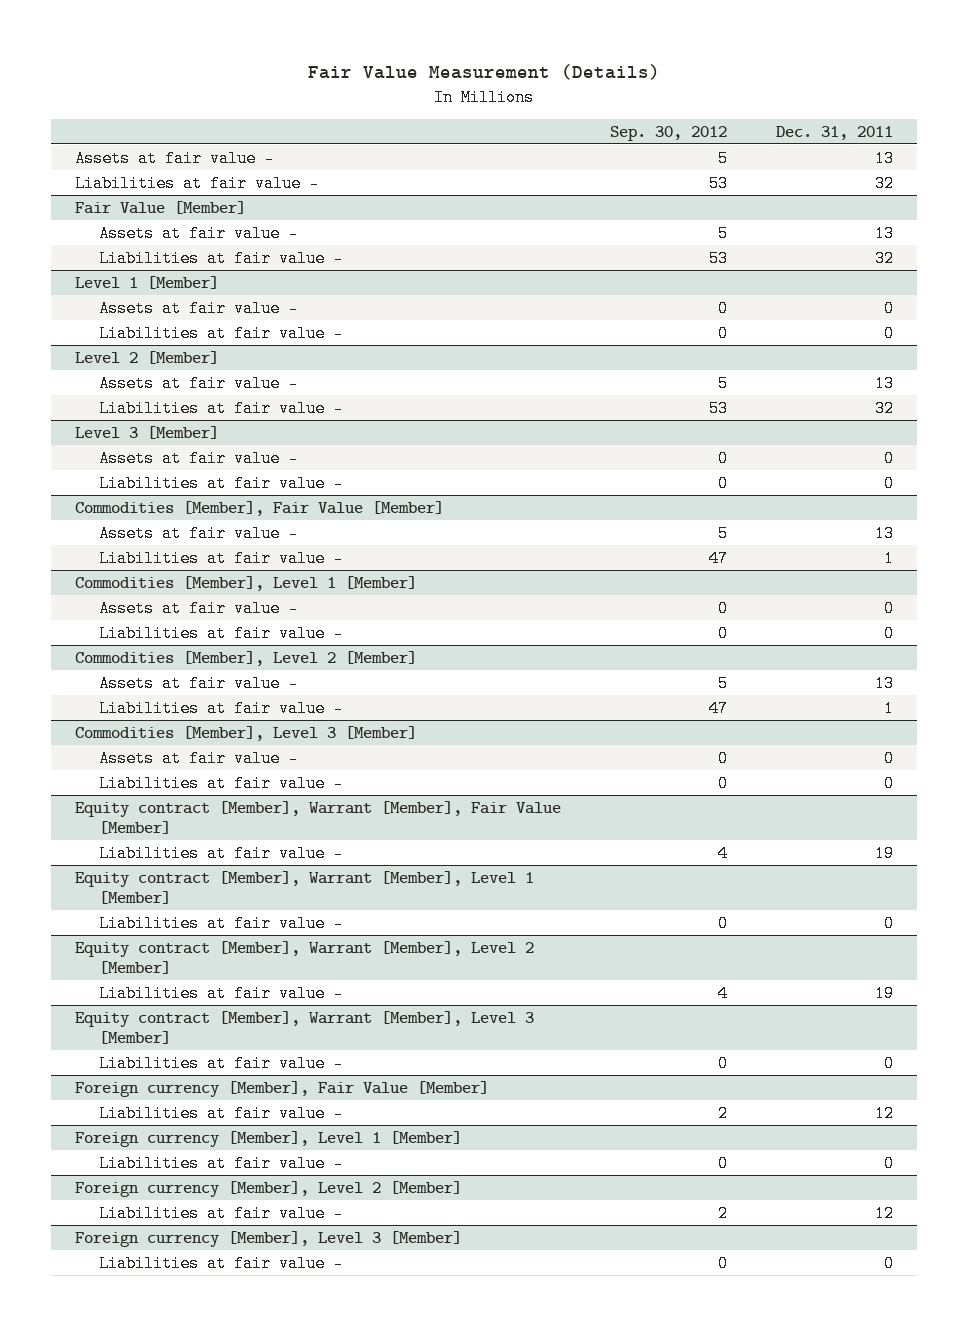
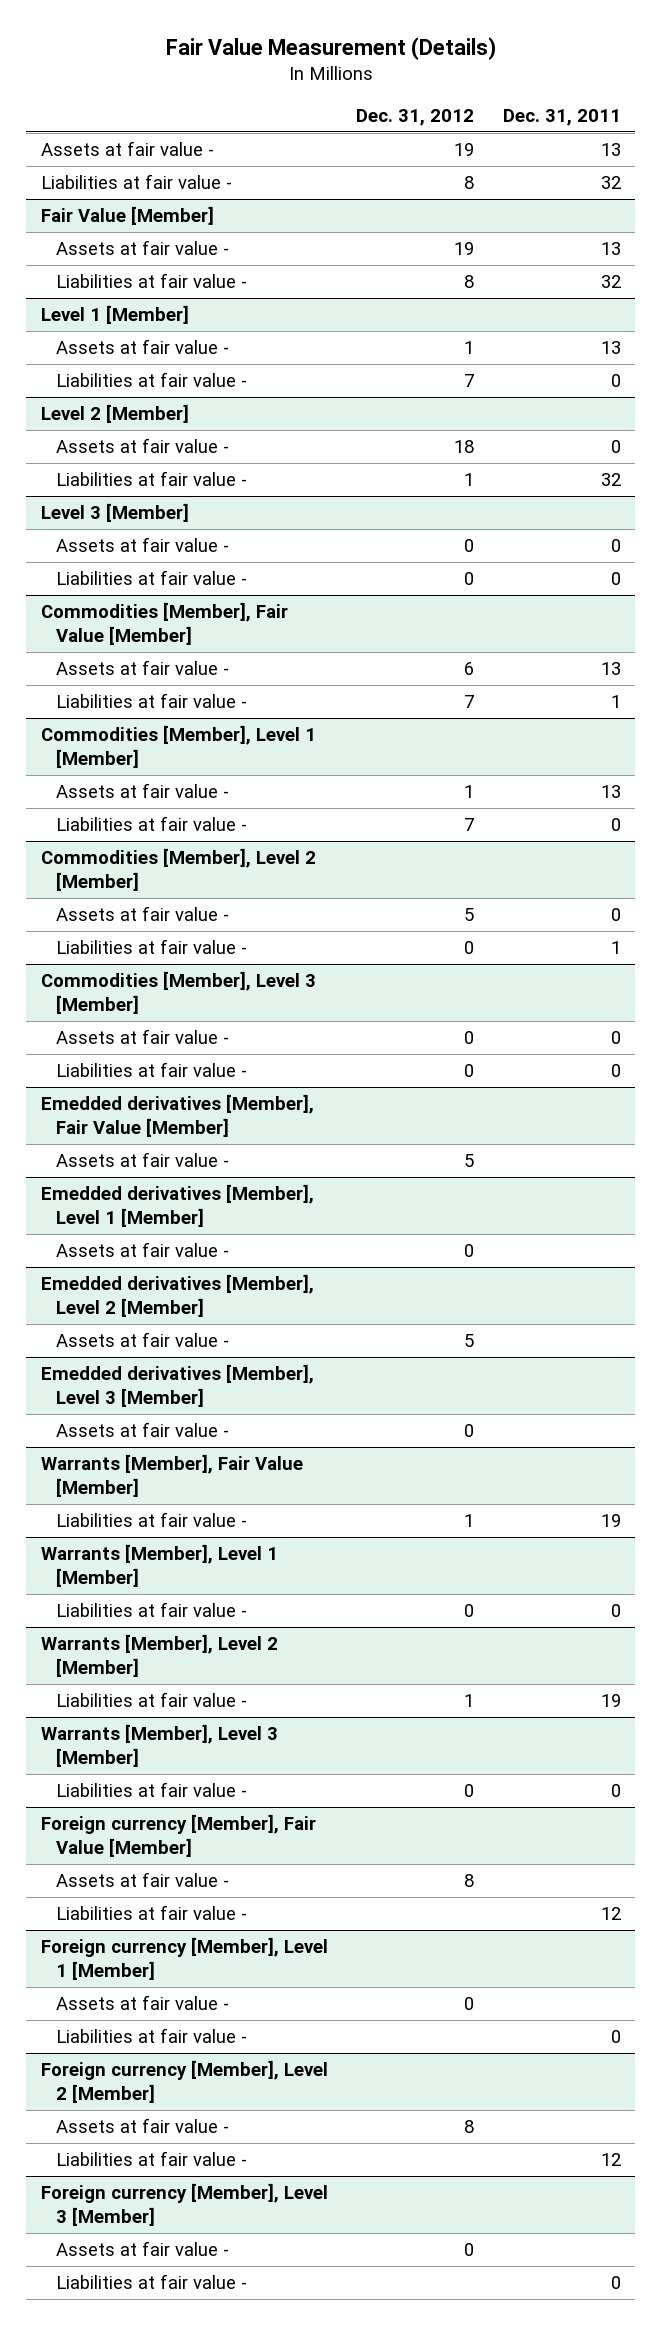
- | Sep. 30, 2012 | Dec. 31, 2011
+ | Dec. 31, 2012 | Dec. 31, 2011
@ Level 1 [Member]
- Assets at fair value - | 0 | 0
+ Assets at fair value - | 1 | 13
@ Level 2 [Member]
- Assets at fair value - | 5 | 13
+ Assets at fair value - | 18 | 0
@ Commodities [Member], Level 1 [Member]
- Assets at fair value - | 0 | 0
+ Assets at fair value - | 1 | 13
@ Commodities [Member], Level 2 [Member]
- Assets at fair value - | 5 | 13
+ Assets at fair value - | 5 | 0
- Equity contract [Member], Warrant [Member], Fair Value [Member]
+ Emedded derivatives [Member], Fair Value [Member]
+ Assets at fair value - | 5 |
+ Emedded derivatives [Member], Level 1 [Member]
+ Assets at fair value - | 0 |
+ Emedded derivatives [Member], Level 2 [Member]
+ Assets at fair value - | 5 |
+ Emedded derivatives [Member], Level 3 [Member]
+ Assets at fair value - | 0 |
+ Warrants [Member], Fair Value [Member]
- Equity contract [Member], Warrant [Member], Level 1 [Member]
+ Warrants [Member], Level 1 [Member]
- Equity contract [Member], Warrant [Member], Level 2 [Member]
+ Warrants [Member], Level 2 [Member]
- Equity contract [Member], Warrant [Member], Level 3 [Member]
+ Warrants [Member], Level 3 [Member]
@ Foreign currency [Member], Fair Value [Member]
+ Assets at fair value - | 8 |
@ Foreign currency [Member], Level 1 [Member]
+ Assets at fair value - | 0 |
@ Foreign currency [Member], Level 2 [Member]
+ Assets at fair value - | 8 |
@ Foreign currency [Member], Level 3 [Member]
+ Assets at fair value - | 0 |

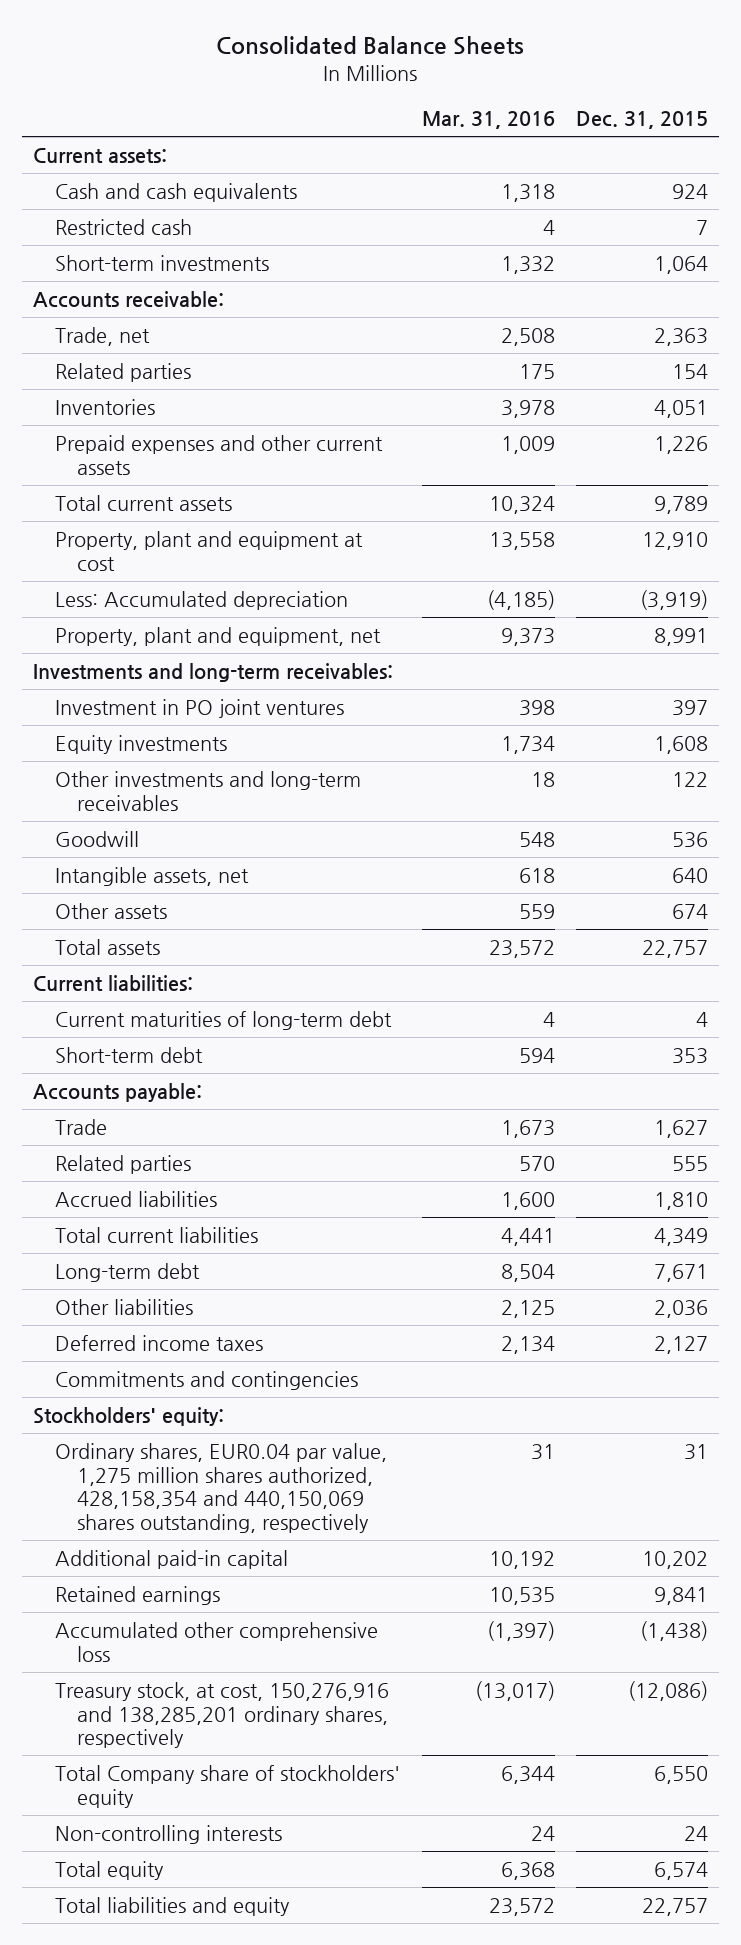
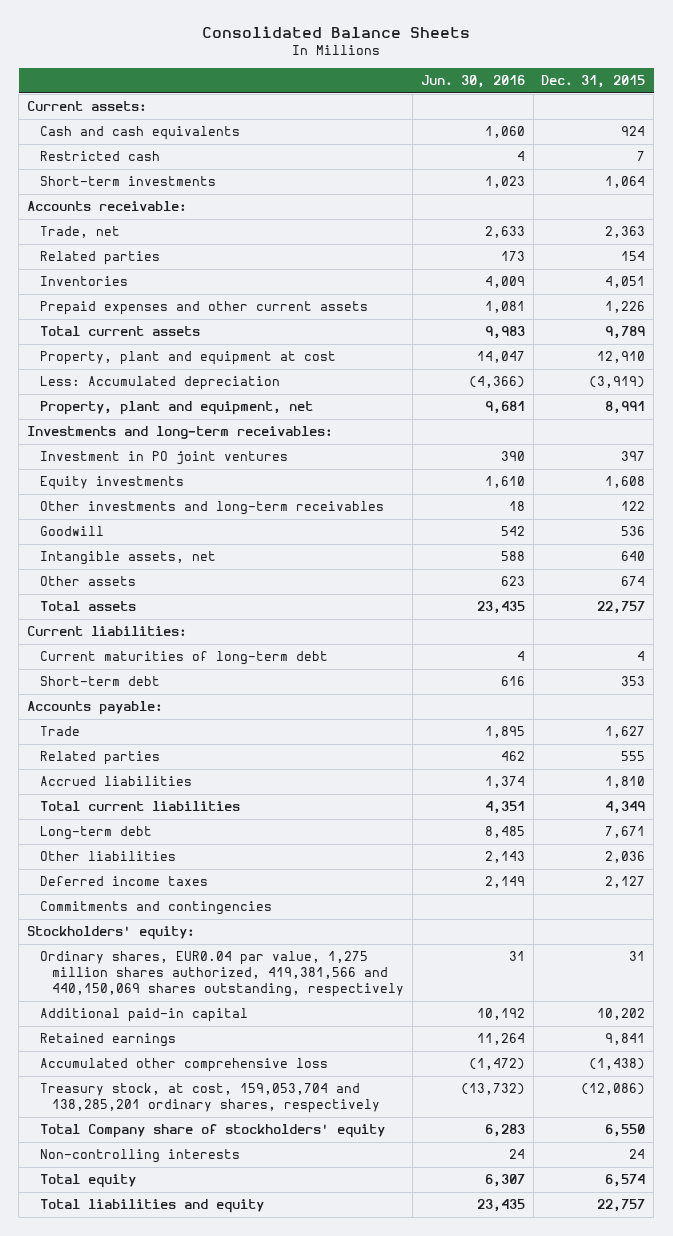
- | Mar. 31, 2016 | Dec. 31, 2015
+ | Jun. 30, 2016 | Dec. 31, 2015
- Ordinary shares, EUR0.04 par value, 1,275 million shares authorized, 428,158,354 and 440,150,069 shares outstanding, respectively | 31 | 31
+ Ordinary shares, EUR0.04 par value, 1,275 million shares authorized, 419,381,566 and 440,150,069 shares outstanding, respectively | 31 | 31
- Treasury stock, at cost, 150,276,916 and 138,285,201 ordinary shares, respectively | (13,017) | (12,086)
+ Treasury stock, at cost, 159,053,704 and 138,285,201 ordinary shares, respectively | (13,732) | (12,086)

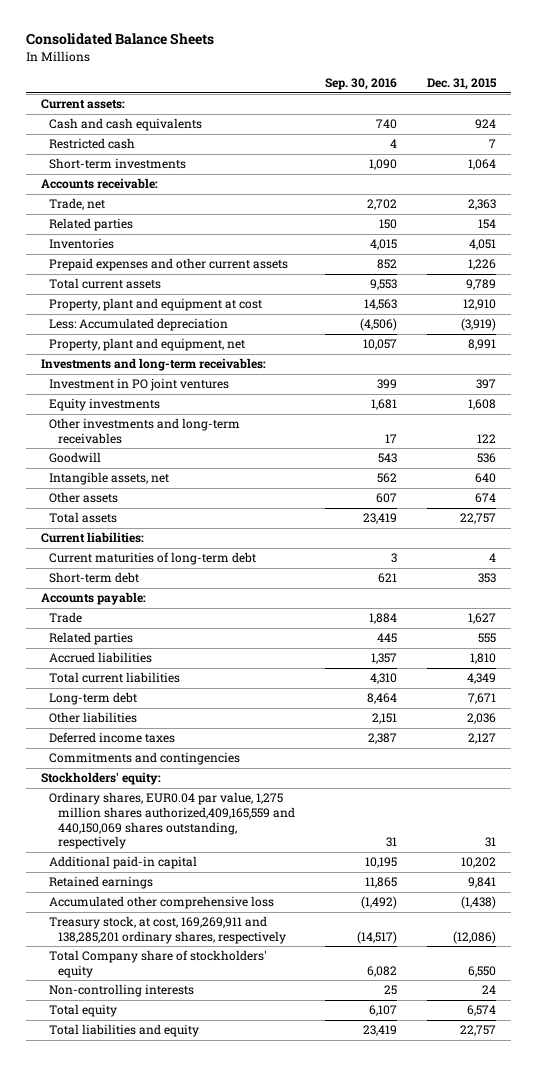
- | Jun. 30, 2016 | Dec. 31, 2015
+ | Sep. 30, 2016 | Dec. 31, 2015
- Ordinary shares, EUR0.04 par value, 1,275 million shares authorized, 419,381,566 and 440,150,069 shares outstanding, respectively | 31 | 31
+ Ordinary shares, EUR0.04 par value, 1,275 million shares authorized,409,165,559 and 440,150,069 shares outstanding, respectively | 31 | 31
- Treasury stock, at cost, 159,053,704 and 138,285,201 ordinary shares, respectively | (13,732) | (12,086)
+ Treasury stock, at cost, 169,269,911 and 138,285,201 ordinary shares, respectively | (14,517) | (12,086)

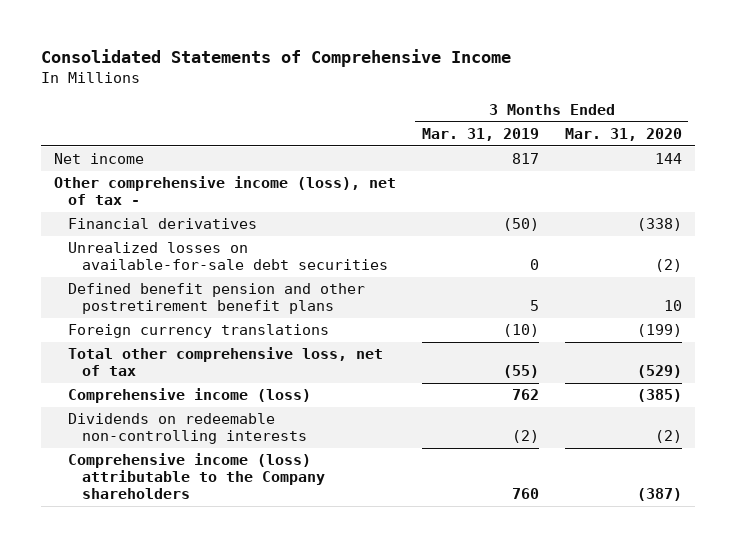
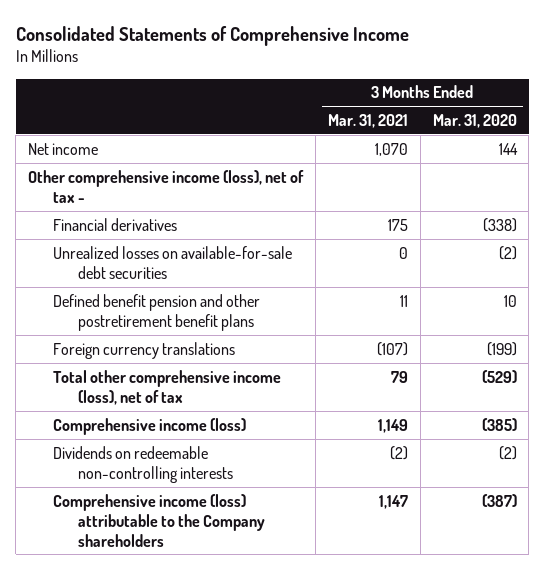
- | 3 Months Ended Mar. 31, 2019 | 3 Months Ended Mar. 31, 2020
+ | 3 Months Ended Mar. 31, 2021 | 3 Months Ended Mar. 31, 2020
- Total other comprehensive loss, net of tax | (55) | (529)
+ Total other comprehensive income (loss), net of tax | 79 | (529)

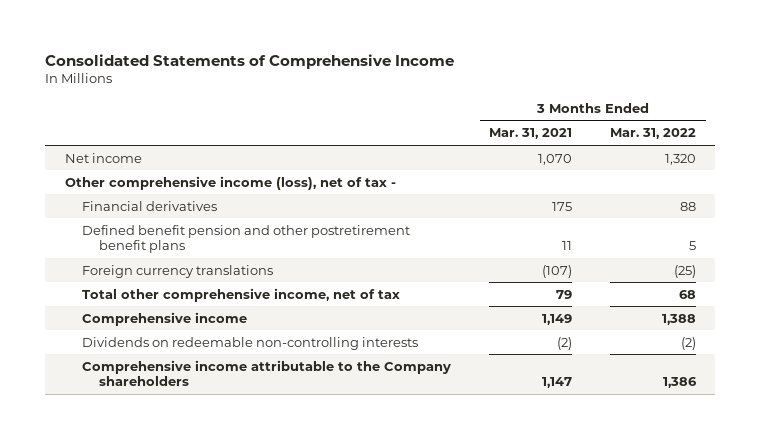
- | 3 Months Ended Mar. 31, 2021 | 3 Months Ended Mar. 31, 2020
+ | 3 Months Ended Mar. 31, 2021 | 3 Months Ended Mar. 31, 2022
- Unrealized losses on available-for-sale debt securities | 0 | (2)
- Total other comprehensive income (loss), net of tax | 79 | (529)
- Comprehensive income (loss) | 1,149 | (385)
+ Total other comprehensive income, net of tax | 79 | 68
+ Comprehensive income | 1,149 | 1,388
- Comprehensive income (loss) attributable to the Company shareholders | 1,147 | (387)
+ Comprehensive income attributable to the Company shareholders | 1,147 | 1,386

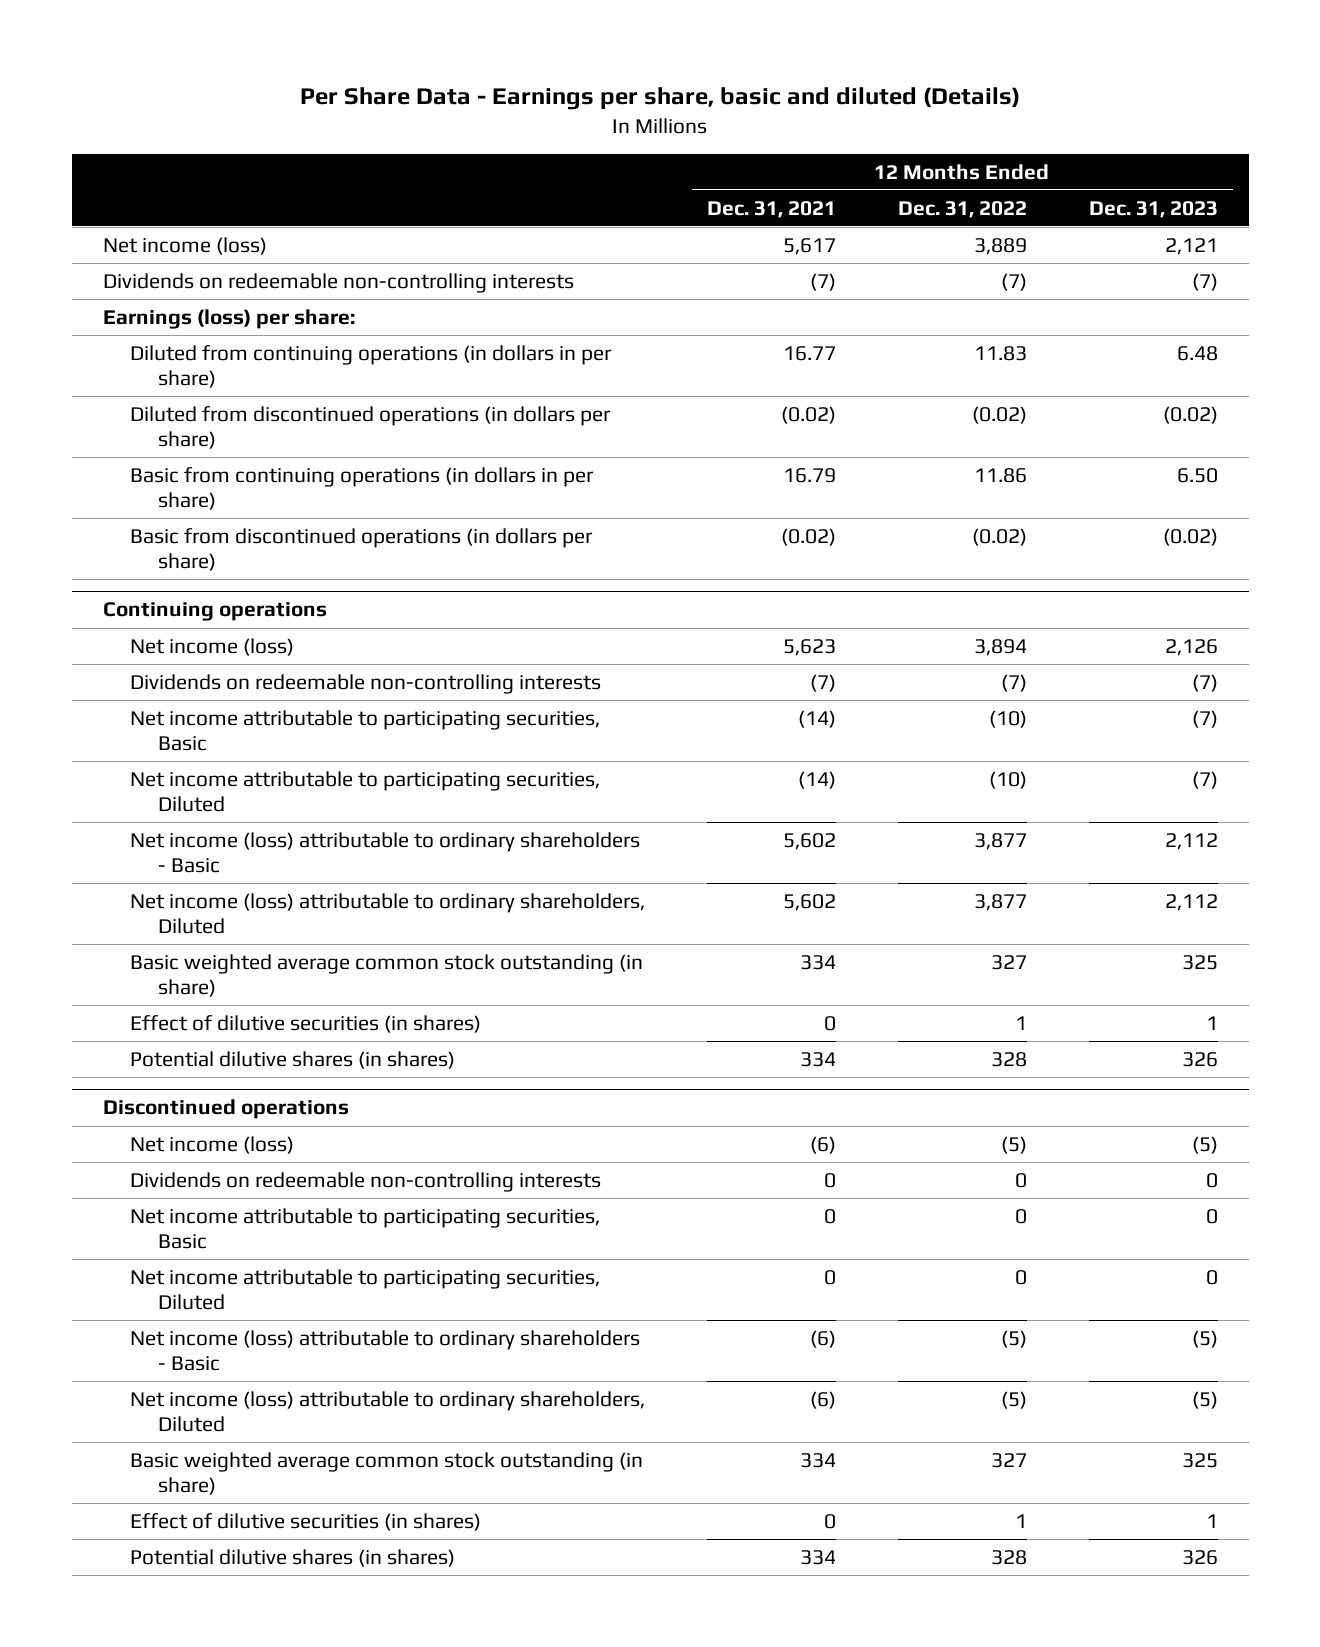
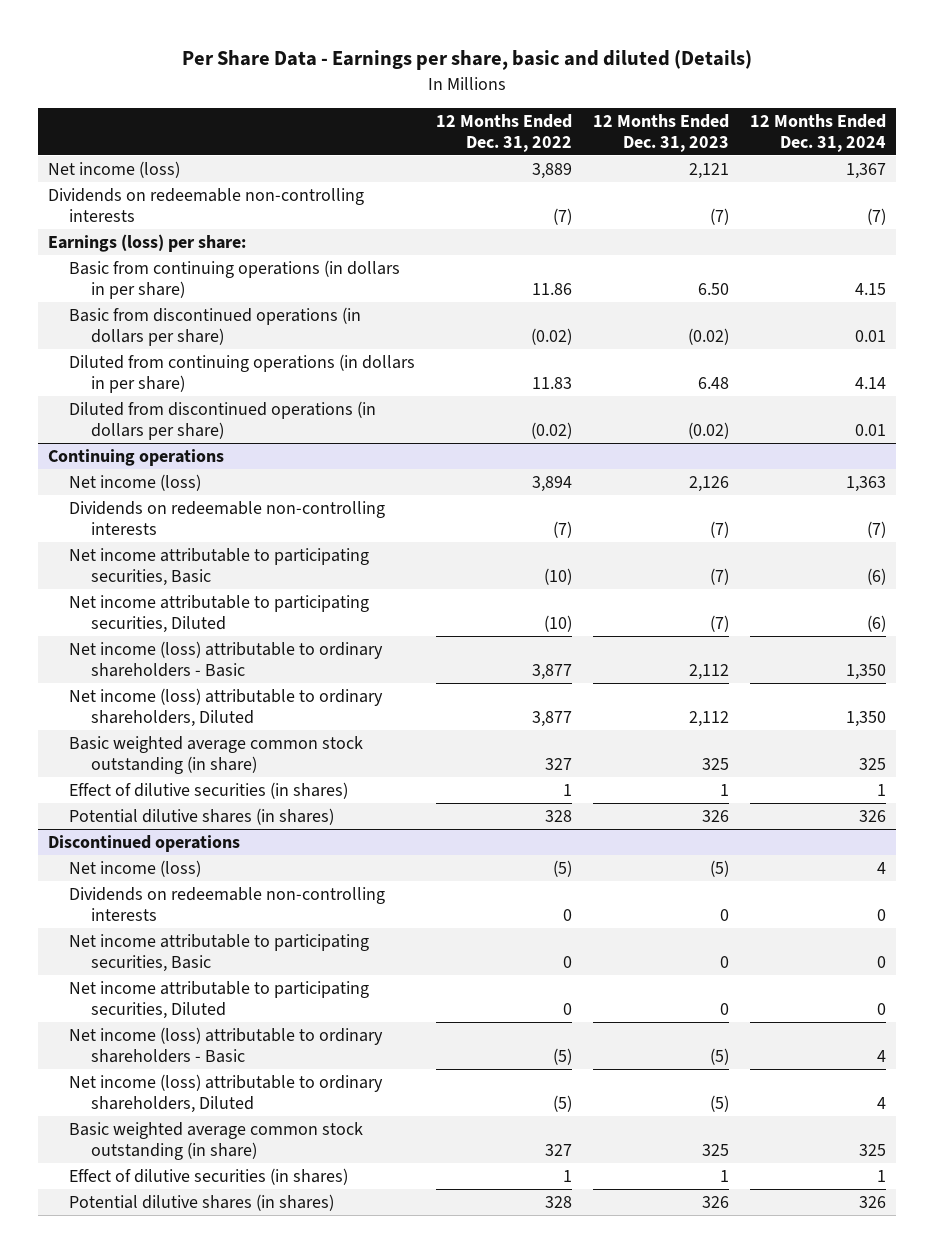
- | 12 Months Ended Dec. 31, 2021 | 12 Months Ended Dec. 31, 2022 | 12 Months Ended Dec. 31, 2023
+ | 12 Months Ended Dec. 31, 2022 | 12 Months Ended Dec. 31, 2023 | 12 Months Ended Dec. 31, 2024
moved down: Diluted from continuing operations (in dollars in per share) | 11.83 | 6.48 | 4.14
moved down: Diluted from discontinued operations (in dollars per share) | (0.02) | (0.02) | 0.01

